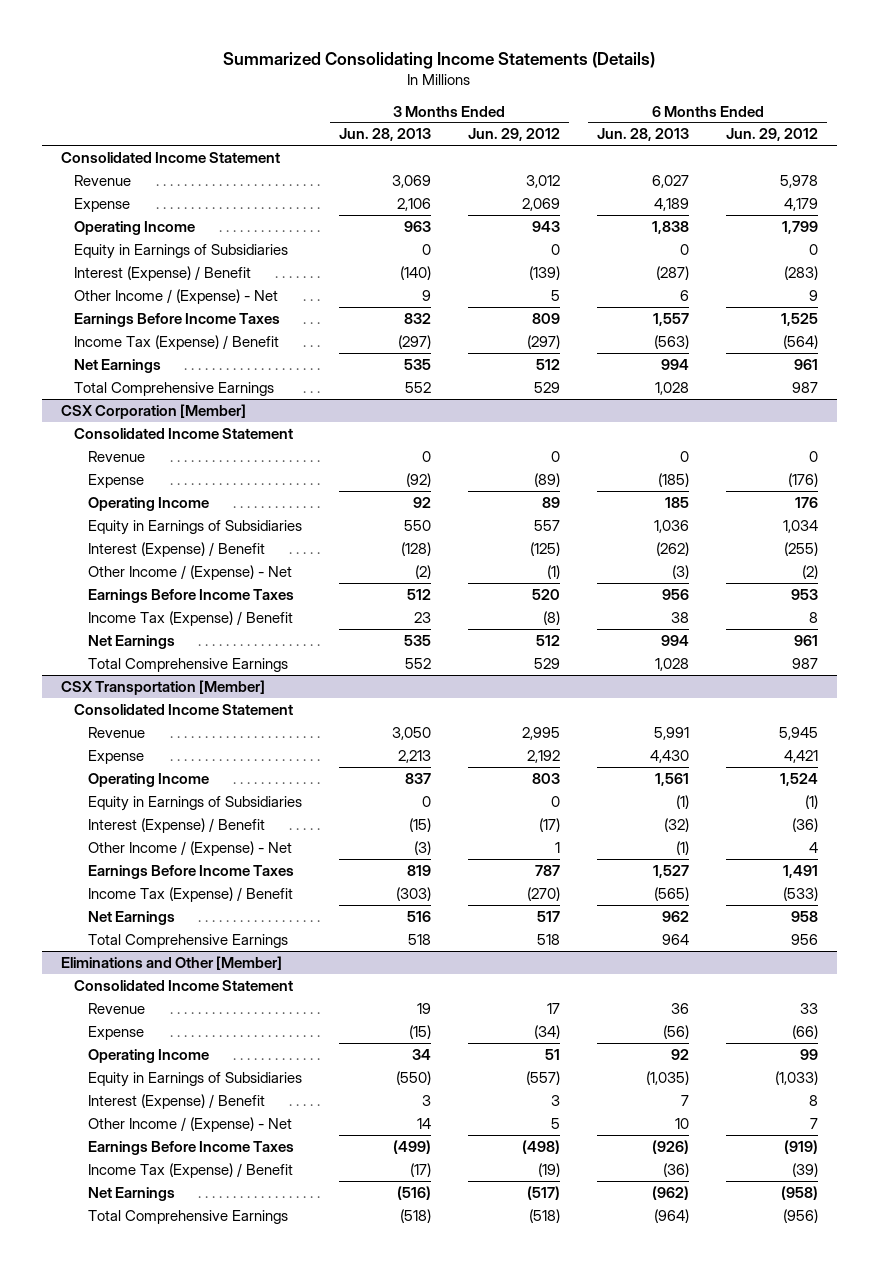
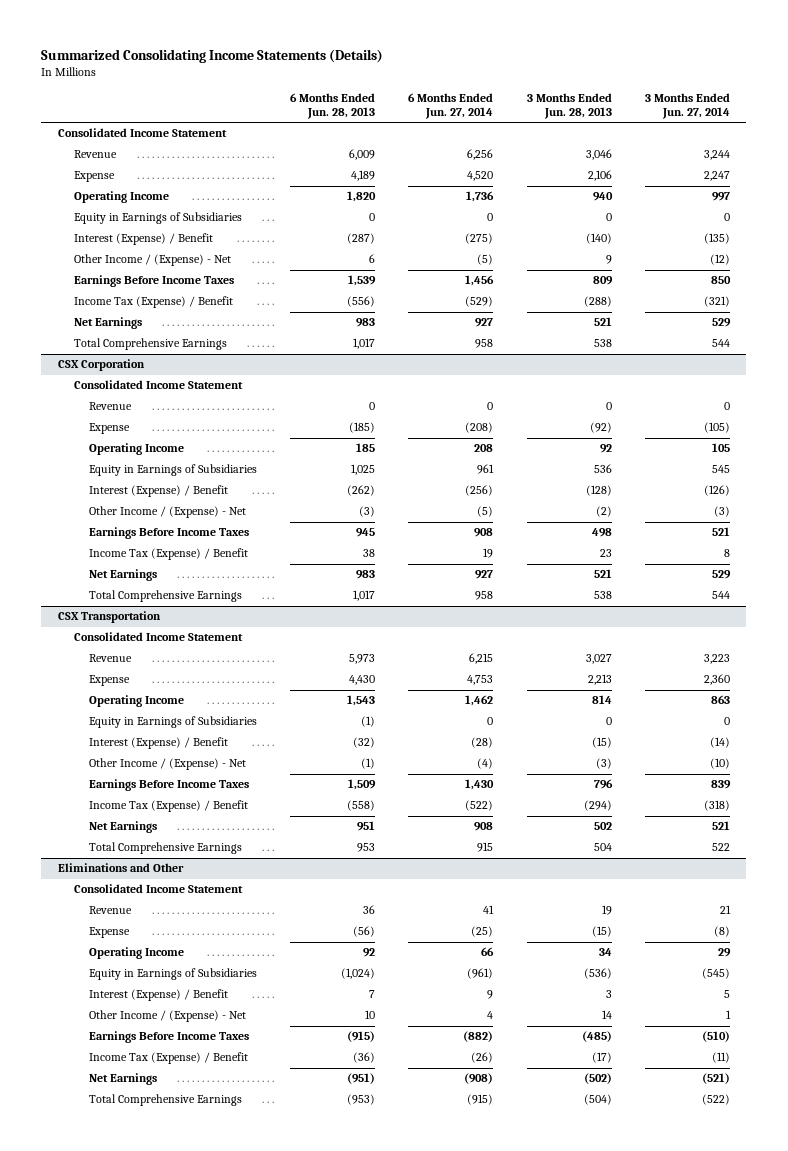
- | 3 Months Ended Jun. 28, 2013 | 3 Months Ended Jun. 29, 2012 | 6 Months Ended Jun. 28, 2013 | 6 Months Ended Jun. 29, 2012
+ | 6 Months Ended Jun. 28, 2013 | 6 Months Ended Jun. 27, 2014 | 3 Months Ended Jun. 28, 2013 | 3 Months Ended Jun. 27, 2014
- Revenue | 3,069 | 3,012 | 6,027 | 5,978
+ Revenue | 6,009 | 6,256 | 3,046 | 3,244
- Operating Income | 963 | 943 | 1,838 | 1,799
+ Operating Income | 1,820 | 1,736 | 940 | 997
- Earnings Before Income Taxes | 832 | 809 | 1,557 | 1,525
- Income Tax (Expense) / Benefit | (297) | (297) | (563) | (564)
- Net Earnings | 535 | 512 | 994 | 961
- Total Comprehensive Earnings | 552 | 529 | 1,028 | 987
- CSX Corporation [Member]
+ Earnings Before Income Taxes | 1,539 | 1,456 | 809 | 850
+ Income Tax (Expense) / Benefit | (556) | (529) | (288) | (321)
+ Net Earnings | 983 | 927 | 521 | 529
+ Total Comprehensive Earnings | 1,017 | 958 | 538 | 544
+ CSX Corporation
- Equity in Earnings of Subsidiaries | 550 | 557 | 1,036 | 1,034
+ Equity in Earnings of Subsidiaries | 1,025 | 961 | 536 | 545
- Earnings Before Income Taxes | 512 | 520 | 956 | 953
+ Earnings Before Income Taxes | 945 | 908 | 498 | 521
- Net Earnings | 535 | 512 | 994 | 961
- Total Comprehensive Earnings | 552 | 529 | 1,028 | 987
- CSX Transportation [Member]
+ Net Earnings | 983 | 927 | 521 | 529
+ Total Comprehensive Earnings | 1,017 | 958 | 538 | 544
+ CSX Transportation
- Revenue | 3,050 | 2,995 | 5,991 | 5,945
+ Revenue | 5,973 | 6,215 | 3,027 | 3,223
- Operating Income | 837 | 803 | 1,561 | 1,524
+ Operating Income | 1,543 | 1,462 | 814 | 863
- Earnings Before Income Taxes | 819 | 787 | 1,527 | 1,491
- Income Tax (Expense) / Benefit | (303) | (270) | (565) | (533)
- Net Earnings | 516 | 517 | 962 | 958
- Total Comprehensive Earnings | 518 | 518 | 964 | 956
- Eliminations and Other [Member]
+ Earnings Before Income Taxes | 1,509 | 1,430 | 796 | 839
+ Income Tax (Expense) / Benefit | (558) | (522) | (294) | (318)
+ Net Earnings | 951 | 908 | 502 | 521
+ Total Comprehensive Earnings | 953 | 915 | 504 | 522
+ Eliminations and Other
- Equity in Earnings of Subsidiaries | (550) | (557) | (1,035) | (1,033)
+ Equity in Earnings of Subsidiaries | (1,024) | (961) | (536) | (545)
- Earnings Before Income Taxes | (499) | (498) | (926) | (919)
+ Earnings Before Income Taxes | (915) | (882) | (485) | (510)
- Net Earnings | (516) | (517) | (962) | (958)
- Total Comprehensive Earnings | (518) | (518) | (964) | (956)
+ Net Earnings | (951) | (908) | (502) | (521)
+ Total Comprehensive Earnings | (953) | (915) | (504) | (522)

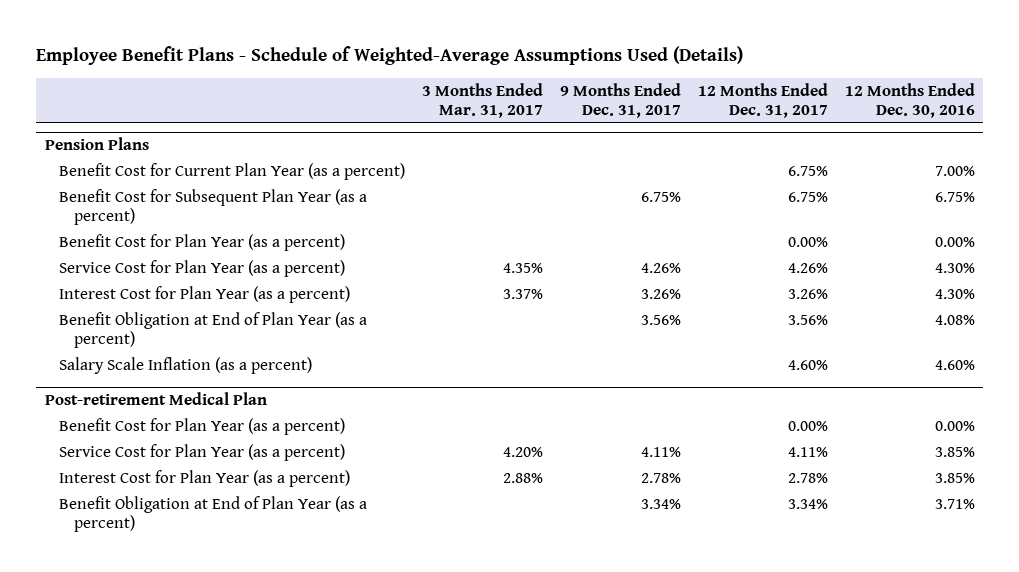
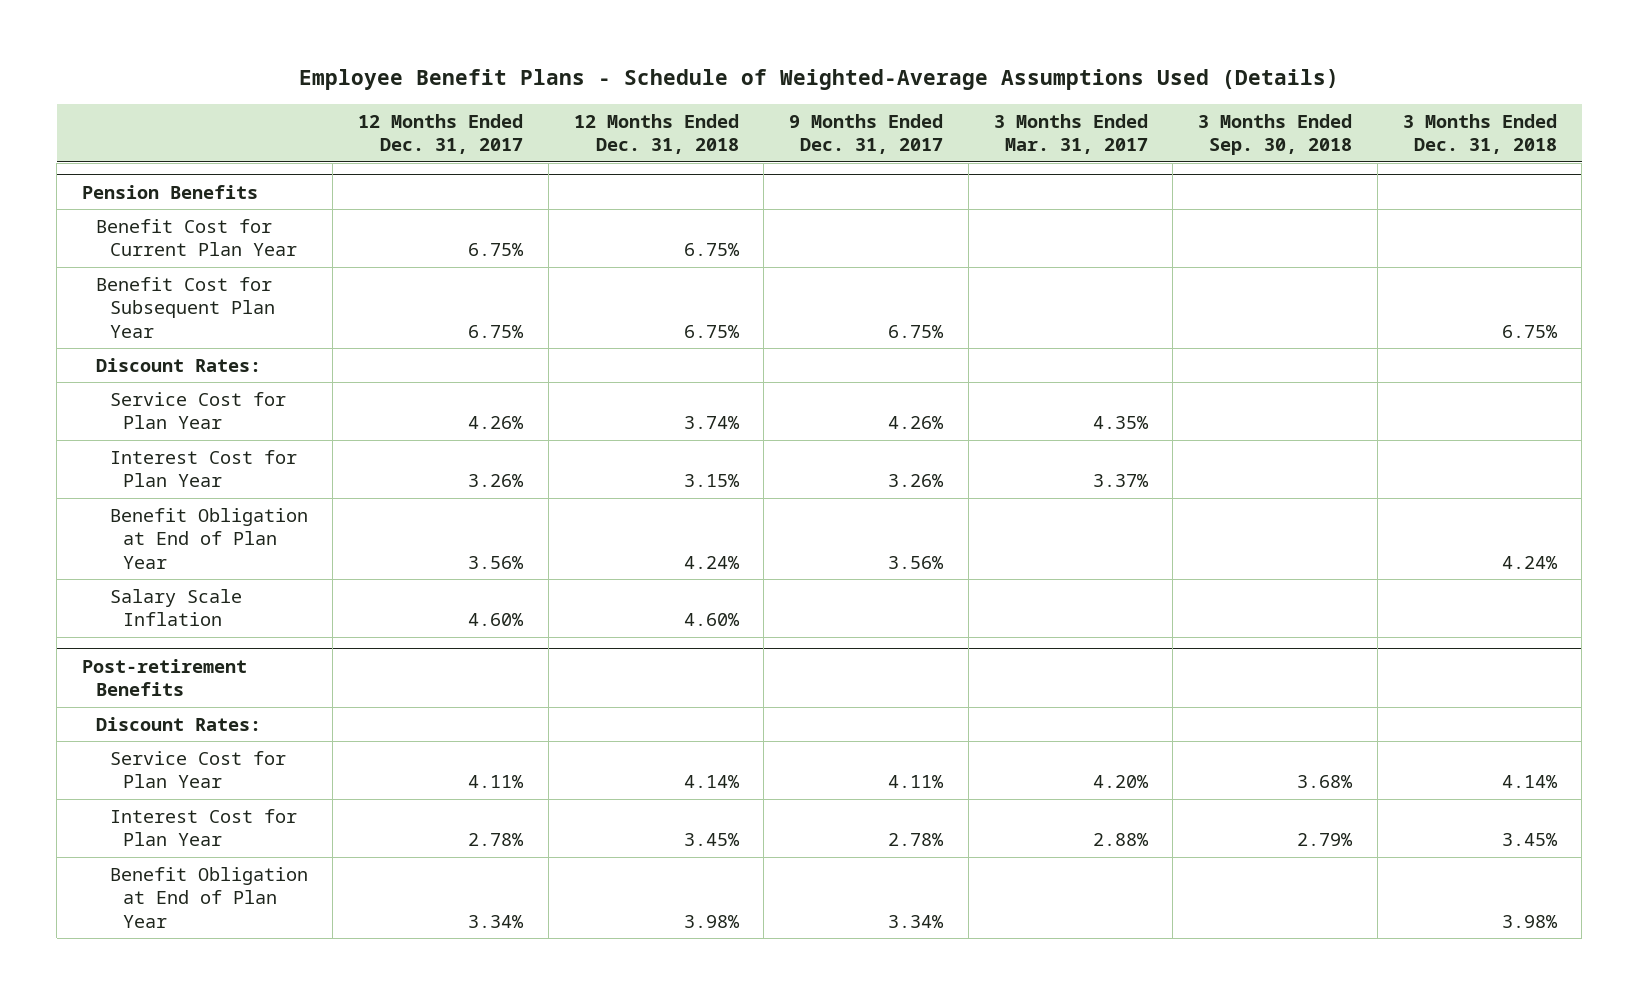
- | 3 Months Ended Mar. 31, 2017 | 9 Months Ended Dec. 31, 2017 | 12 Months Ended Dec. 31, 2017 | 12 Months Ended Dec. 30, 2016
+ | 12 Months Ended Dec. 31, 2017 | 12 Months Ended Dec. 31, 2018 | 9 Months Ended Dec. 31, 2017 | 3 Months Ended Mar. 31, 2017 | 3 Months Ended Sep. 30, 2018 | 3 Months Ended Dec. 31, 2018
- Pension Plans
- Benefit Cost for Current Plan Year (as a percent) | | | 6.75% | 7.00%
- Benefit Cost for Subsequent Plan Year (as a percent) | | 6.75% | 6.75% | 6.75%
- Benefit Cost for Plan Year (as a percent) | | | 0.00% | 0.00%
- Service Cost for Plan Year (as a percent) | 4.35% | 4.26% | 4.26% | 4.30%
- Interest Cost for Plan Year (as a percent) | 3.37% | 3.26% | 3.26% | 4.30%
- Benefit Obligation at End of Plan Year (as a percent) | | 3.56% | 3.56% | 4.08%
- Salary Scale Inflation (as a percent) | | | 4.60% | 4.60%
- Post-retirement Medical Plan
- Benefit Cost for Plan Year (as a percent) | | | 0.00% | 0.00%
- Service Cost for Plan Year (as a percent) | 4.20% | 4.11% | 4.11% | 3.85%
- Interest Cost for Plan Year (as a percent) | 2.88% | 2.78% | 2.78% | 3.85%
- Benefit Obligation at End of Plan Year (as a percent) | | 3.34% | 3.34% | 3.71%
+ Pension Benefits
+ Benefit Cost for Current Plan Year | 6.75% | 6.75% | | | |
+ Benefit Cost for Subsequent Plan Year | 6.75% | 6.75% | 6.75% | | | 6.75%
+ Discount Rates:
+ Service Cost for Plan Year | 4.26% | 3.74% | 4.26% | 4.35% | |
+ Interest Cost for Plan Year | 3.26% | 3.15% | 3.26% | 3.37% | |
+ Benefit Obligation at End of Plan Year | 3.56% | 4.24% | 3.56% | | | 4.24%
+ Salary Scale Inflation | 4.60% | 4.60% | | | |
+ Post-retirement Benefits
+ Discount Rates:
+ Service Cost for Plan Year | 4.11% | 4.14% | 4.11% | 4.20% | 3.68% | 4.14%
+ Interest Cost for Plan Year | 2.78% | 3.45% | 2.78% | 2.88% | 2.79% | 3.45%
+ Benefit Obligation at End of Plan Year | 3.34% | 3.98% | 3.34% | | | 3.98%

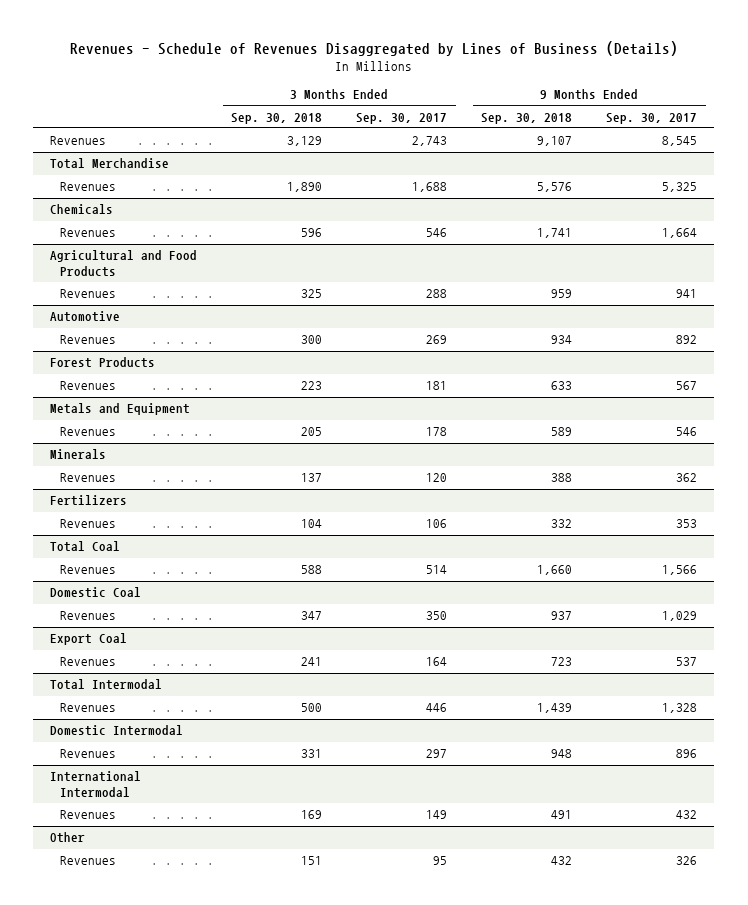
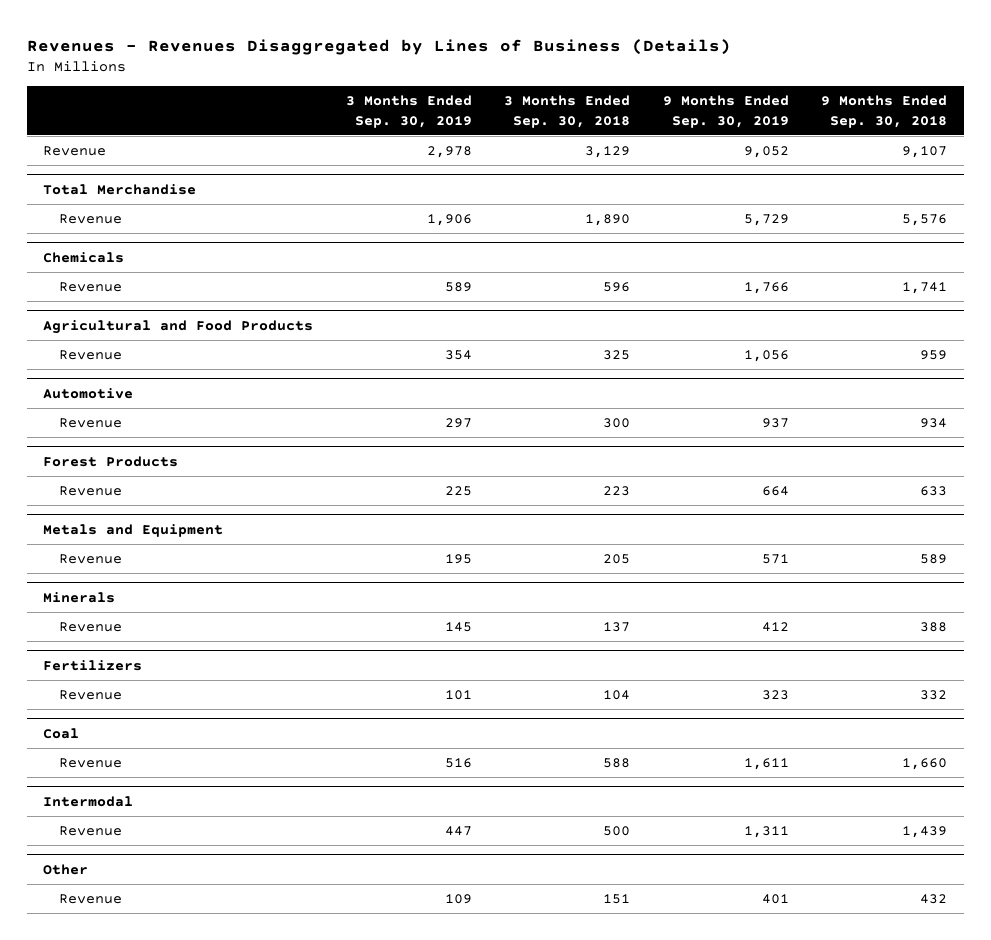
- Revenues - Schedule of Revenues Disaggregated by Lines of Business (Details)
+ Revenues - Revenues Disaggregated by Lines of Business (Details)
- | 3 Months Ended Sep. 30, 2018 | 3 Months Ended Sep. 30, 2017 | 9 Months Ended Sep. 30, 2018 | 9 Months Ended Sep. 30, 2017
+ | 3 Months Ended Sep. 30, 2019 | 3 Months Ended Sep. 30, 2018 | 9 Months Ended Sep. 30, 2019 | 9 Months Ended Sep. 30, 2018
- Revenues | 3,129 | 2,743 | 9,107 | 8,545
+ Revenue | 2,978 | 3,129 | 9,052 | 9,107
@ Total Merchandise
- Revenues | 1,890 | 1,688 | 5,576 | 5,325
+ Revenue | 1,906 | 1,890 | 5,729 | 5,576
@ Chemicals
- Revenues | 596 | 546 | 1,741 | 1,664
+ Revenue | 589 | 596 | 1,766 | 1,741
@ Agricultural and Food Products
- Revenues | 325 | 288 | 959 | 941
+ Revenue | 354 | 325 | 1,056 | 959
@ Automotive
- Revenues | 300 | 269 | 934 | 892
+ Revenue | 297 | 300 | 937 | 934
@ Forest Products
- Revenues | 223 | 181 | 633 | 567
+ Revenue | 225 | 223 | 664 | 633
@ Metals and Equipment
- Revenues | 205 | 178 | 589 | 546
+ Revenue | 195 | 205 | 571 | 589
@ Minerals
- Revenues | 137 | 120 | 388 | 362
+ Revenue | 145 | 137 | 412 | 388
@ Fertilizers
- Revenues | 104 | 106 | 332 | 353
- Total Coal
- Revenues | 588 | 514 | 1,660 | 1,566
- Domestic Coal
- Revenues | 347 | 350 | 937 | 1,029
- Export Coal
- Revenues | 241 | 164 | 723 | 537
- Total Intermodal
- Revenues | 500 | 446 | 1,439 | 1,328
- Domestic Intermodal
- Revenues | 331 | 297 | 948 | 896
- International Intermodal
- Revenues | 169 | 149 | 491 | 432
@ Fertilizers
+ Revenue | 101 | 104 | 323 | 332
+ Coal
+ Revenue | 516 | 588 | 1,611 | 1,660
+ Intermodal
+ Revenue | 447 | 500 | 1,311 | 1,439
@ Other
- Revenues | 151 | 95 | 432 | 326
+ Revenue | 109 | 151 | 401 | 432

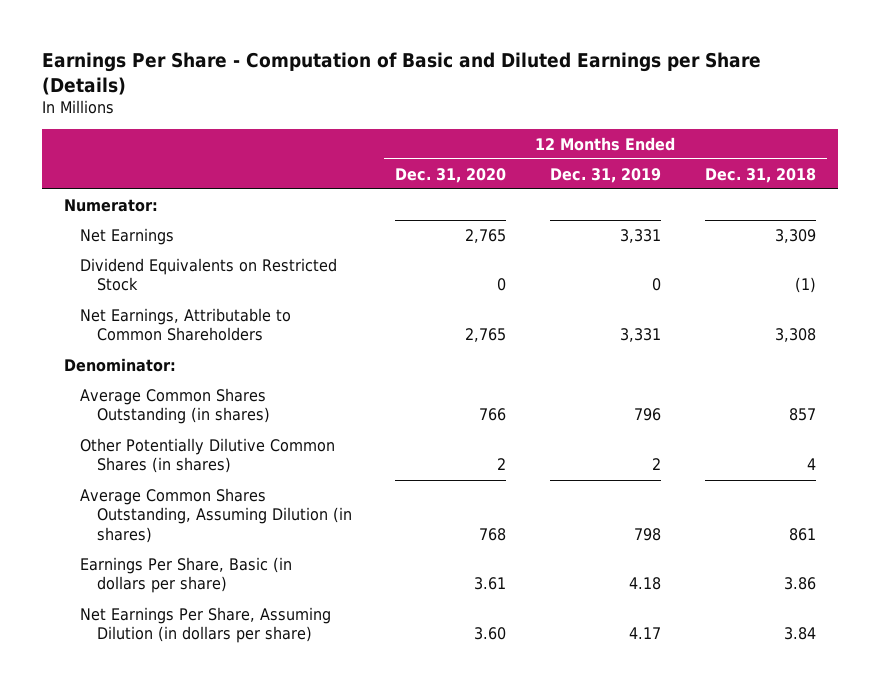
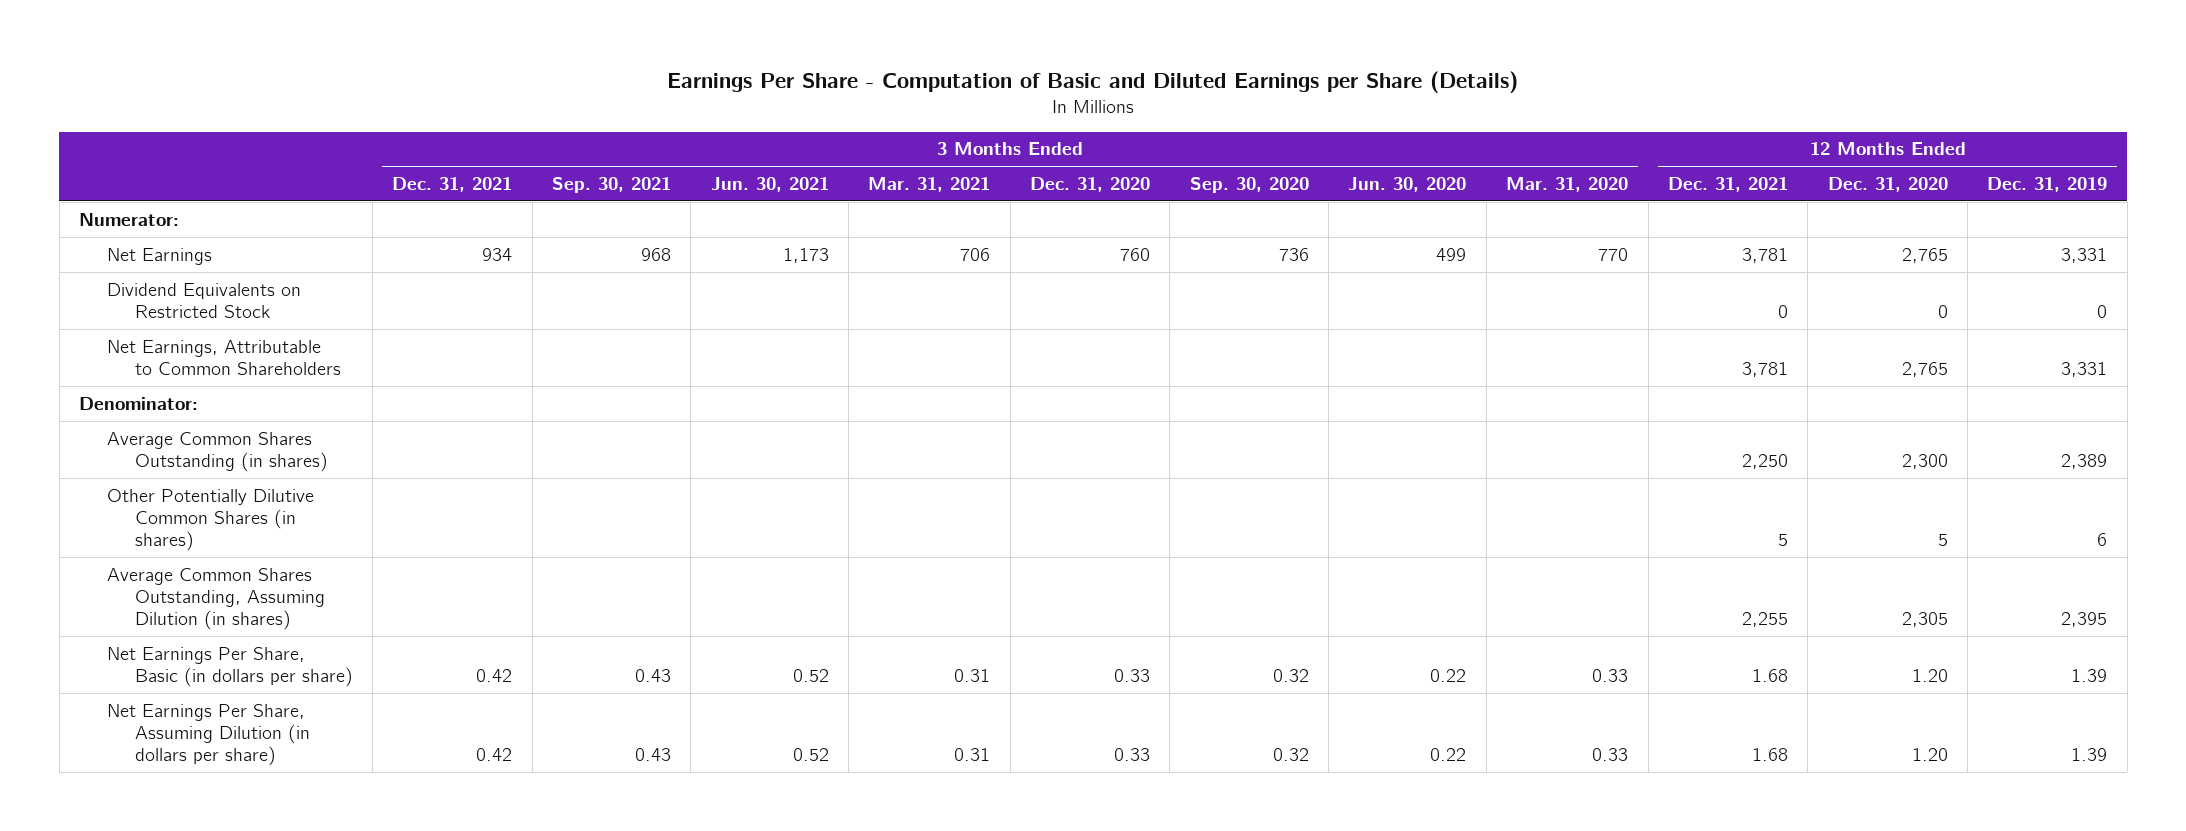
- | 12 Months Ended Dec. 31, 2020 | 12 Months Ended Dec. 31, 2019 | 12 Months Ended Dec. 31, 2018
+ | 3 Months Ended Dec. 31, 2021 | 3 Months Ended Sep. 30, 2021 | 3 Months Ended Jun. 30, 2021 | 3 Months Ended Mar. 31, 2021 | 3 Months Ended Dec. 31, 2020 | 3 Months Ended Sep. 30, 2020 | 3 Months Ended Jun. 30, 2020 | 3 Months Ended Mar. 31, 2020 | 12 Months Ended Dec. 31, 2021 | 12 Months Ended Dec. 31, 2020 | 12 Months Ended Dec. 31, 2019
- Average Common Shares Outstanding (in shares) | 766 | 796 | 857
- Other Potentially Dilutive Common Shares (in shares) | 2 | 2 | 4
- Average Common Shares Outstanding, Assuming Dilution (in shares) | 768 | 798 | 861
- Earnings Per Share, Basic (in dollars per share) | 3.61 | 4.18 | 3.86
- Net Earnings Per Share, Assuming Dilution (in dollars per share) | 3.60 | 4.17 | 3.84
+ Average Common Shares Outstanding (in shares) | | | | | | | | | 2,250 | 2,300 | 2,389
+ Other Potentially Dilutive Common Shares (in shares) | | | | | | | | | 5 | 5 | 6
+ Average Common Shares Outstanding, Assuming Dilution (in shares) | | | | | | | | | 2,255 | 2,305 | 2,395
+ Net Earnings Per Share, Basic (in dollars per share) | 0.42 | 0.43 | 0.52 | 0.31 | 0.33 | 0.32 | 0.22 | 0.33 | 1.68 | 1.20 | 1.39
+ Net Earnings Per Share, Assuming Dilution (in dollars per share) | 0.42 | 0.43 | 0.52 | 0.31 | 0.33 | 0.32 | 0.22 | 0.33 | 1.68 | 1.20 | 1.39

